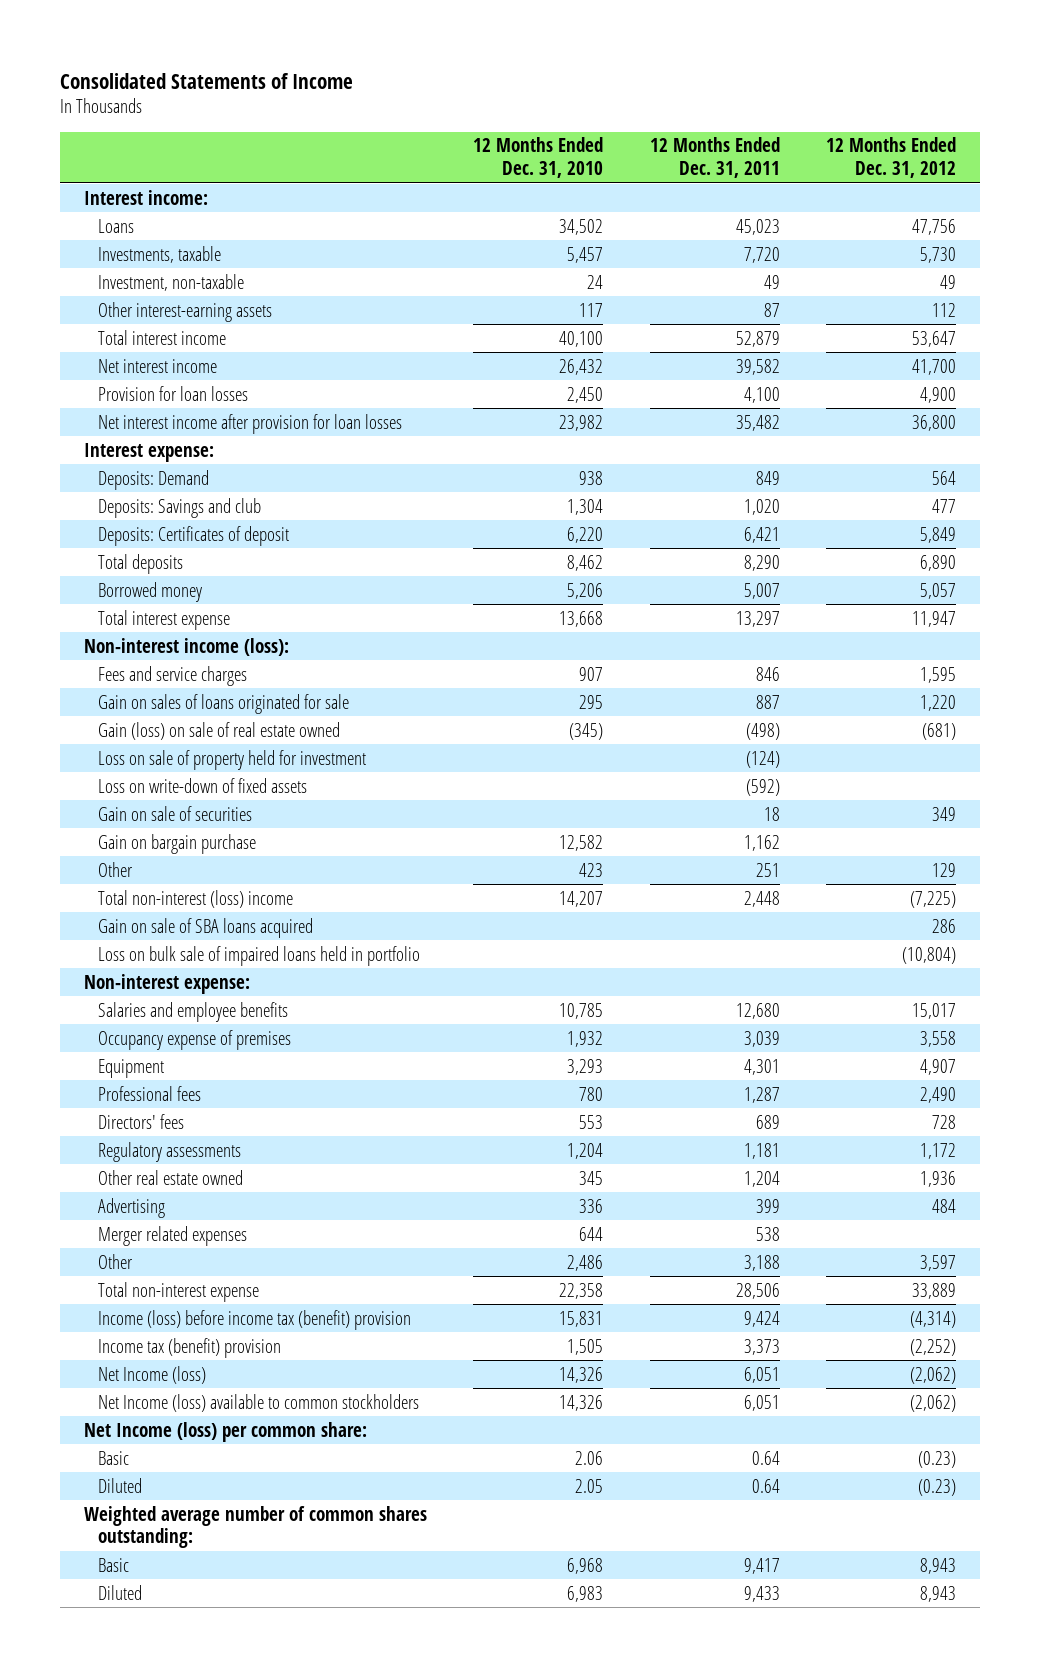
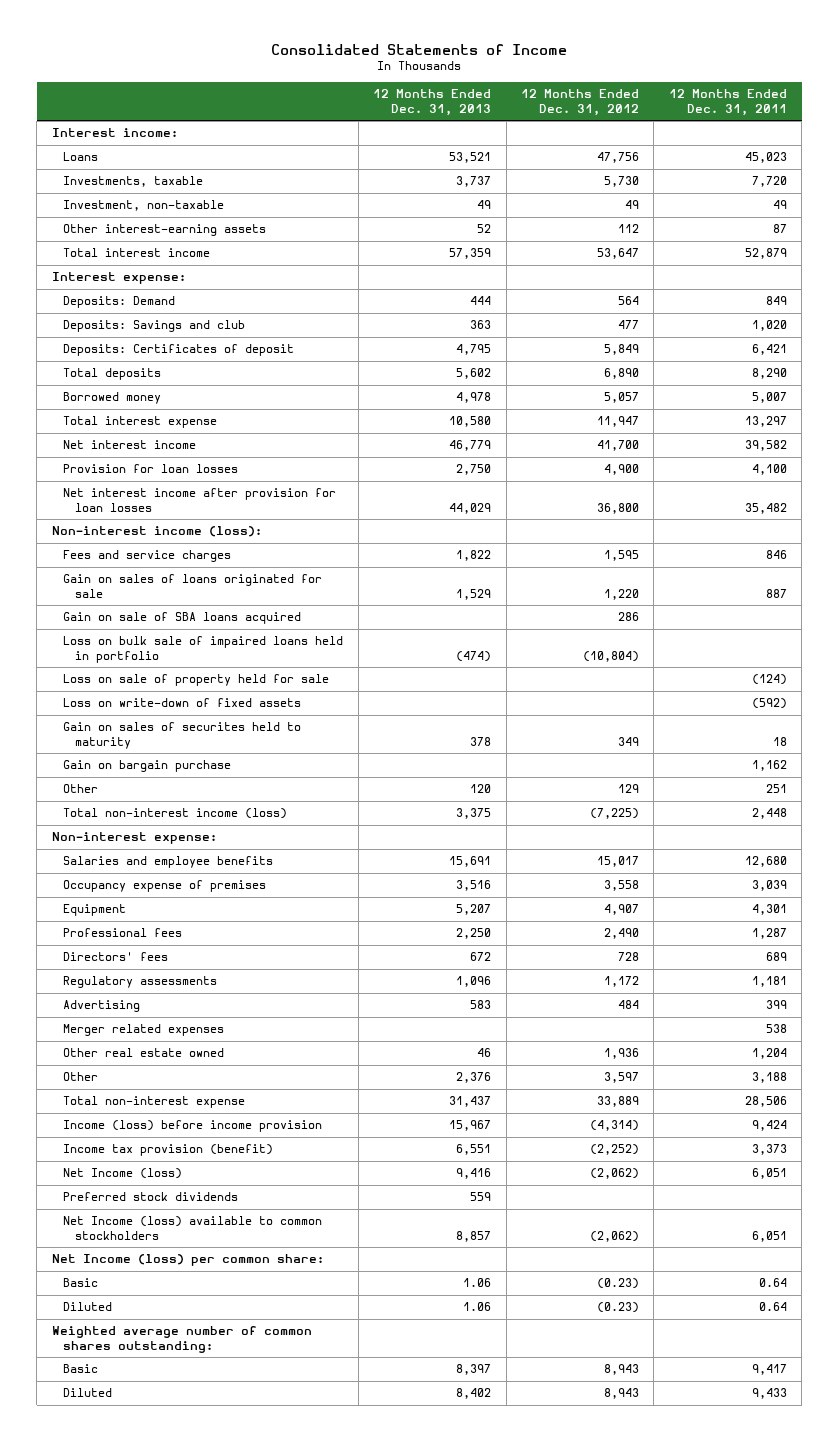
- | 12 Months Ended Dec. 31, 2010 | 12 Months Ended Dec. 31, 2011 | 12 Months Ended Dec. 31, 2012
+ | 12 Months Ended Dec. 31, 2013 | 12 Months Ended Dec. 31, 2012 | 12 Months Ended Dec. 31, 2011
moved down: Net interest income | 46,779 | 41,700 | 39,582
moved down: Provision for loan losses | 2,750 | 4,900 | 4,100
moved down: Net interest income after provision for loan losses | 44,029 | 36,800 | 35,482
- Gain (loss) on sale of real estate owned | (345) | (498) | (681)
- Loss on sale of property held for investment | | (124) |
moved up: Gain on sale of SBA loans acquired | | 286 |
moved up: Loss on bulk sale of impaired loans held in portfolio | (474) | (10,804) |
+ Loss on sale of property held for sale | | | (124)
- Gain on sale of securities | | 18 | 349
+ Gain on sales of securites held to maturity | 378 | 349 | 18
- Total non-interest (loss) income | 14,207 | 2,448 | (7,225)
+ Total non-interest income (loss) | 3,375 | (7,225) | 2,448
moved down: Other real estate owned | 46 | 1,936 | 1,204
- Income (loss) before income tax (benefit) provision | 15,831 | 9,424 | (4,314)
- Income tax (benefit) provision | 1,505 | 3,373 | (2,252)
+ Income (loss) before income provision | 15,967 | (4,314) | 9,424
+ Income tax provision (benefit) | 6,551 | (2,252) | 3,373
+ Preferred stock dividends | 559 | |

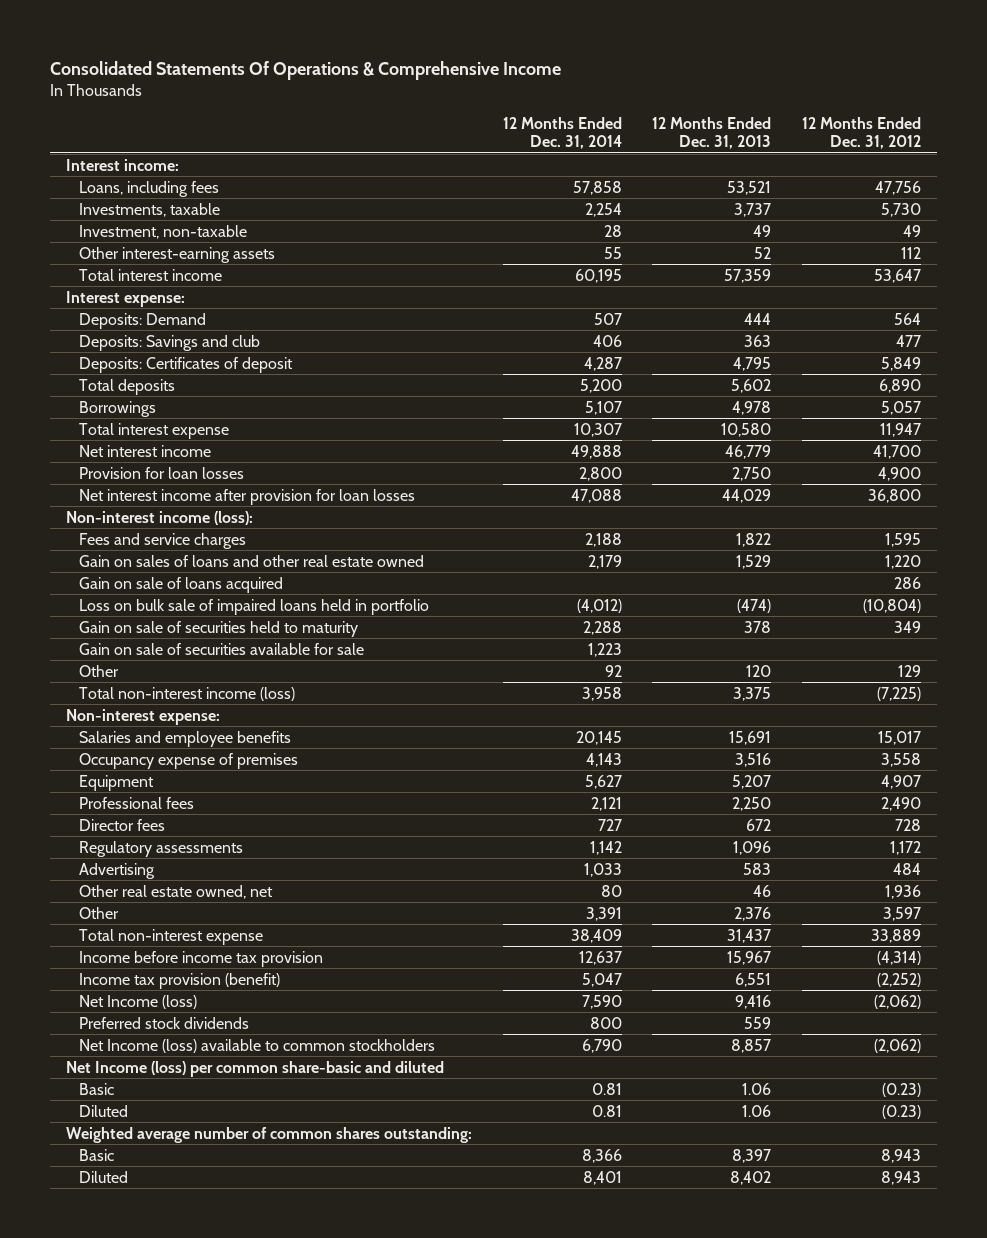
- Consolidated Statements of Income
+ Consolidated Statements Of Operations & Comprehensive Income
- | 12 Months Ended Dec. 31, 2013 | 12 Months Ended Dec. 31, 2012 | 12 Months Ended Dec. 31, 2011
+ | 12 Months Ended Dec. 31, 2014 | 12 Months Ended Dec. 31, 2013 | 12 Months Ended Dec. 31, 2012
- Loans | 53,521 | 47,756 | 45,023
+ Loans, including fees | 57,858 | 53,521 | 47,756
- Borrowed money | 4,978 | 5,057 | 5,007
+ Borrowings | 5,107 | 4,978 | 5,057
- Gain on sales of loans originated for sale | 1,529 | 1,220 | 887
- Gain on sale of SBA loans acquired | | 286 |
+ Gain on sales of loans and other real estate owned | 2,179 | 1,529 | 1,220
+ Gain on sale of loans acquired | | | 286
- Loss on sale of property held for sale | | | (124)
- Loss on write-down of fixed assets | | | (592)
- Gain on sales of securites held to maturity | 378 | 349 | 18
- Gain on bargain purchase | | | 1,162
+ Gain on sale of securities held to maturity | 2,288 | 378 | 349
+ Gain on sale of securities available for sale | 1,223 | |
- Directors' fees | 672 | 728 | 689
+ Director fees | 727 | 672 | 728
- Merger related expenses | | | 538
- Other real estate owned | 46 | 1,936 | 1,204
+ Other real estate owned, net | 80 | 46 | 1,936
- Income (loss) before income provision | 15,967 | (4,314) | 9,424
+ Income before income tax provision | 12,637 | 15,967 | (4,314)
- Net Income (loss) per common share:
+ Net Income (loss) per common share-basic and diluted

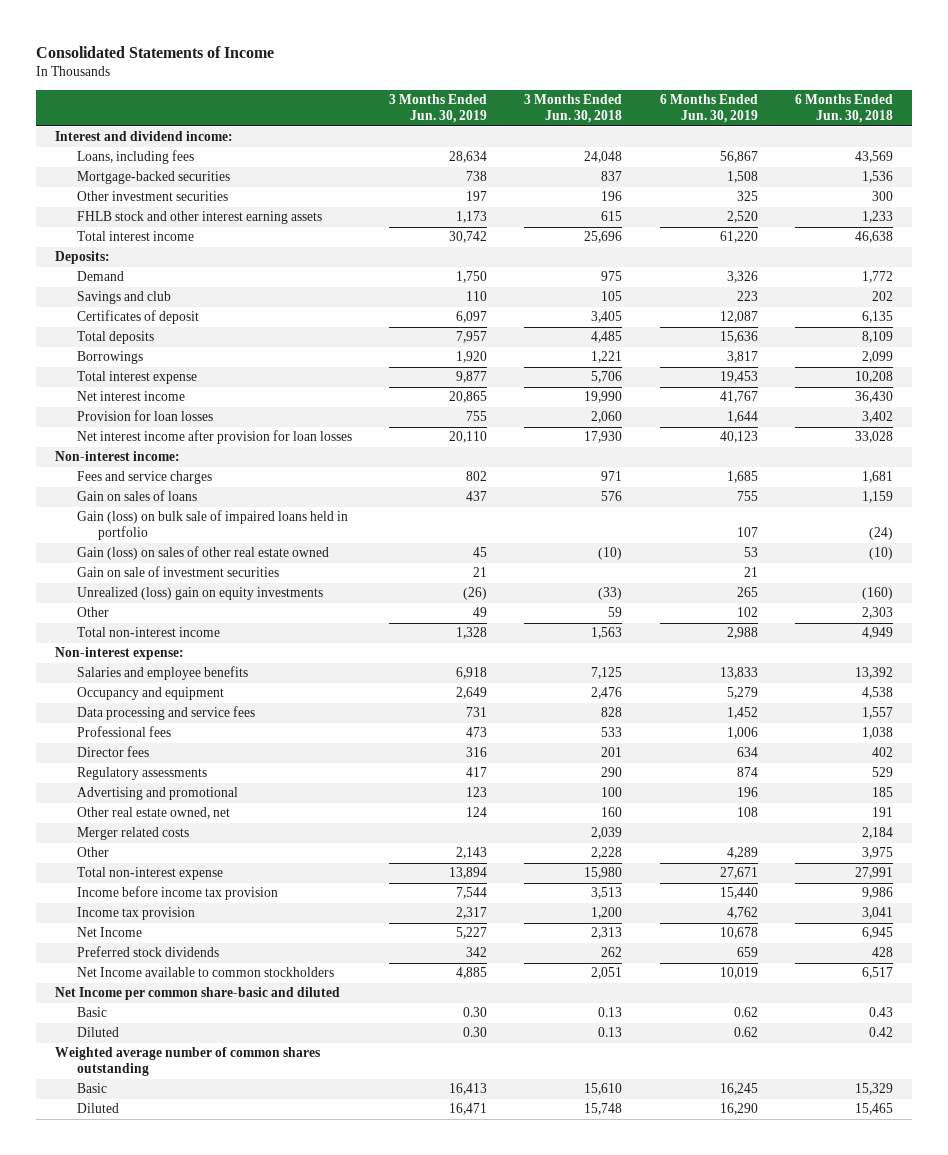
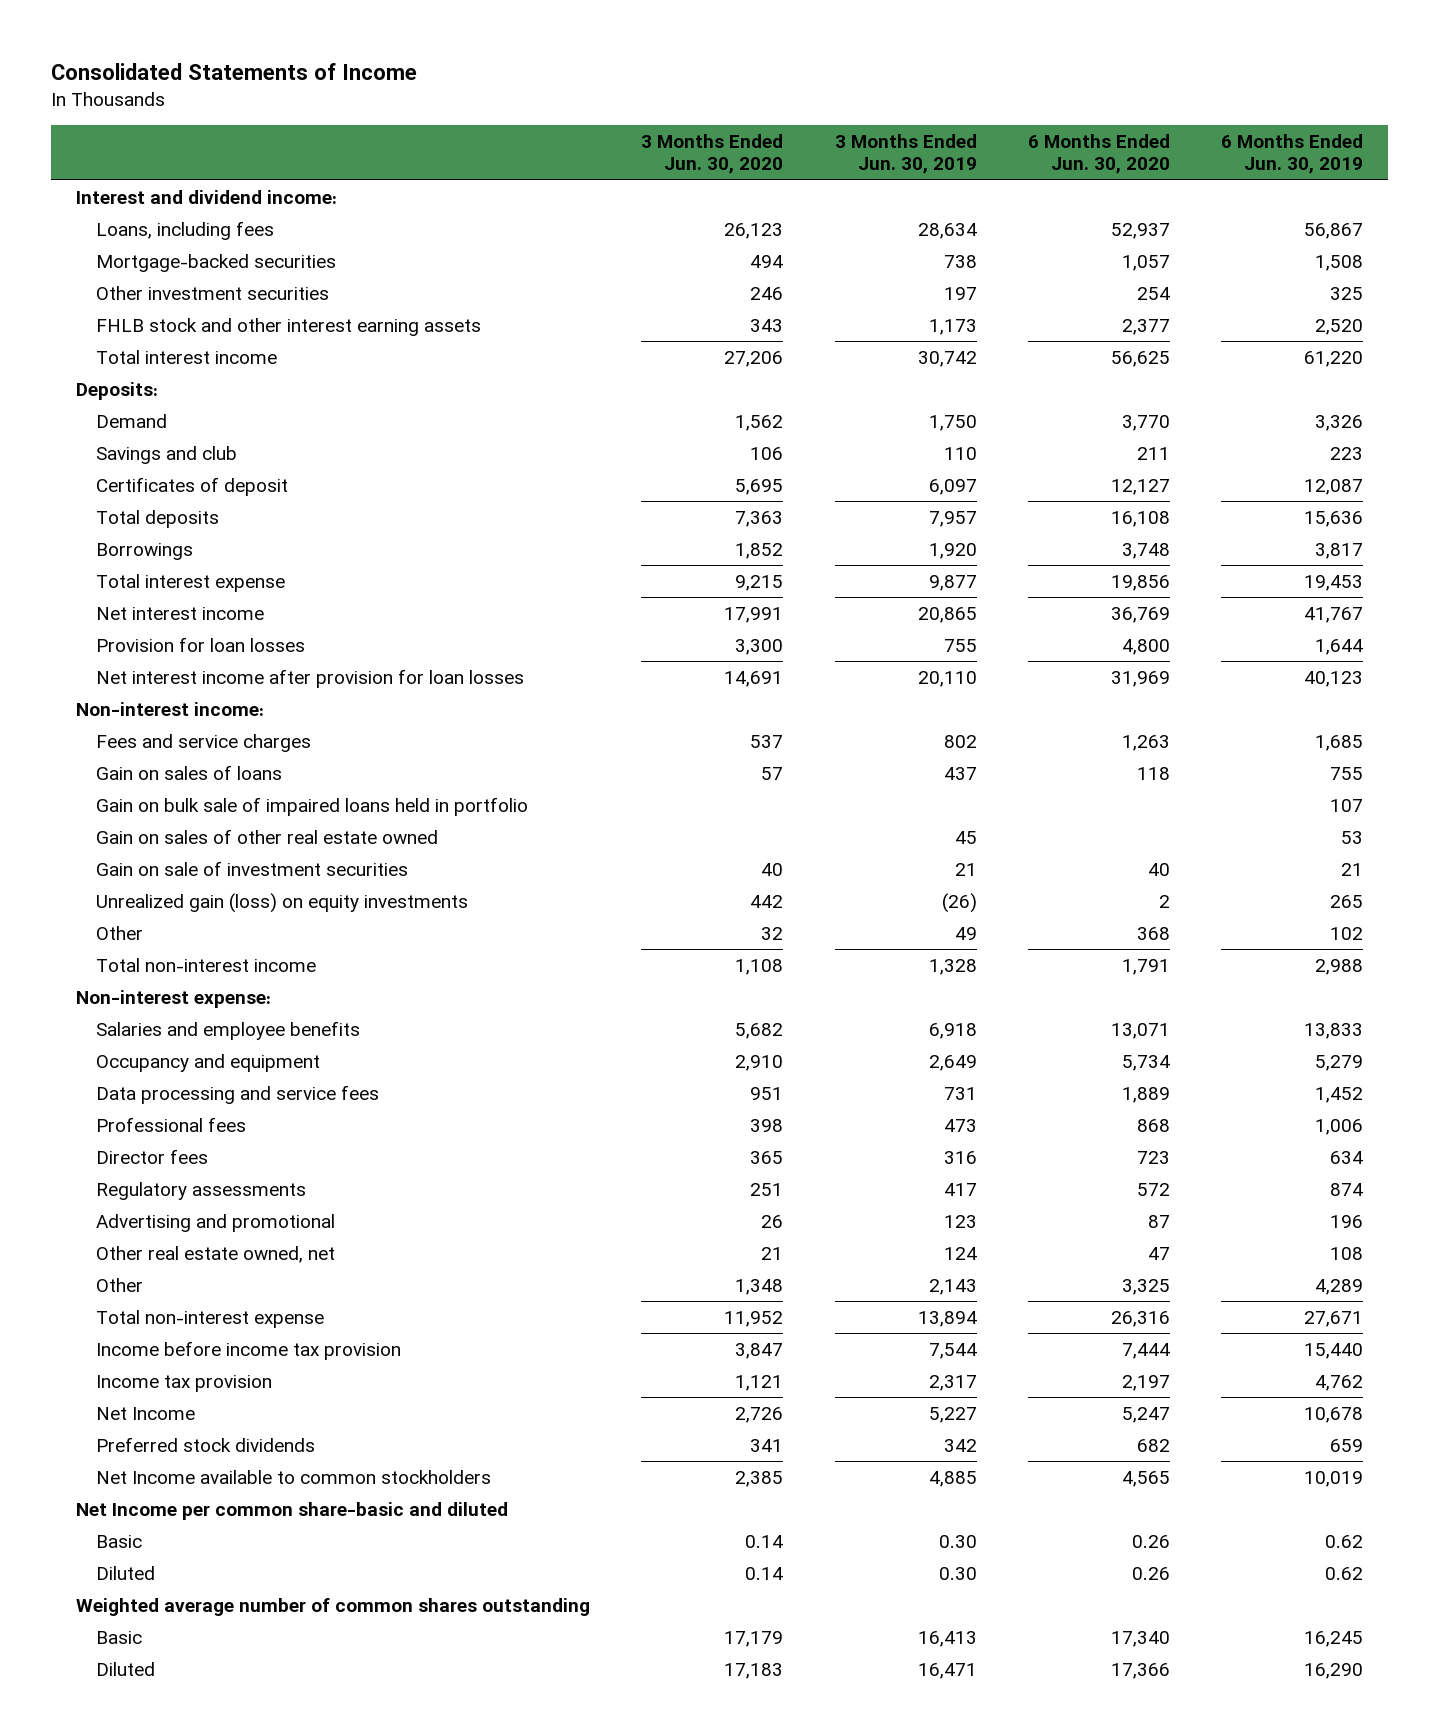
- | 3 Months Ended Jun. 30, 2019 | 3 Months Ended Jun. 30, 2018 | 6 Months Ended Jun. 30, 2019 | 6 Months Ended Jun. 30, 2018
+ | 3 Months Ended Jun. 30, 2020 | 3 Months Ended Jun. 30, 2019 | 6 Months Ended Jun. 30, 2020 | 6 Months Ended Jun. 30, 2019
- Gain (loss) on bulk sale of impaired loans held in portfolio | | | 107 | (24)
- Gain (loss) on sales of other real estate owned | 45 | (10) | 53 | (10)
+ Gain on bulk sale of impaired loans held in portfolio | | | | 107
+ Gain on sales of other real estate owned | | 45 | | 53
- Unrealized (loss) gain on equity investments | (26) | (33) | 265 | (160)
+ Unrealized gain (loss) on equity investments | 442 | (26) | 2 | 265
- Merger related costs | | 2,039 | | 2,184

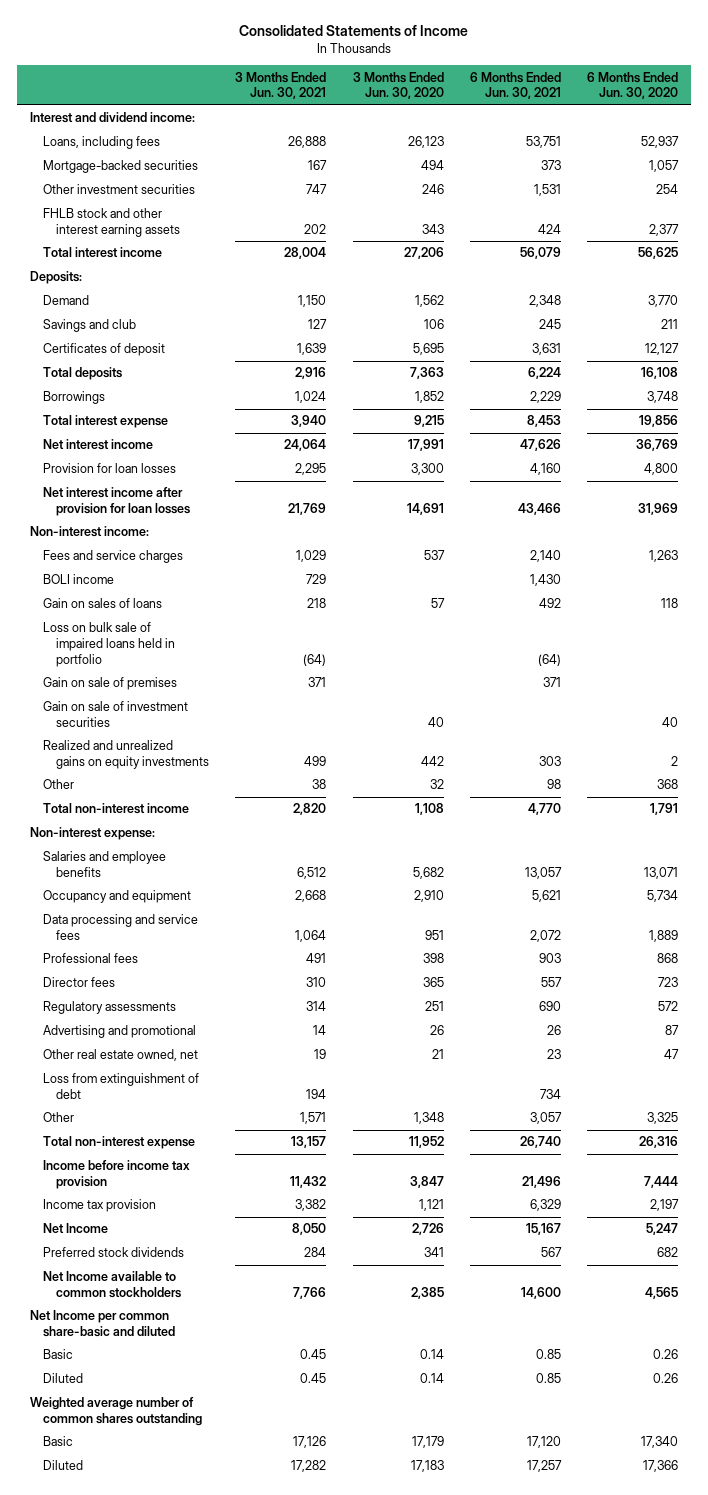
- | 3 Months Ended Jun. 30, 2020 | 3 Months Ended Jun. 30, 2019 | 6 Months Ended Jun. 30, 2020 | 6 Months Ended Jun. 30, 2019
+ | 3 Months Ended Jun. 30, 2021 | 3 Months Ended Jun. 30, 2020 | 6 Months Ended Jun. 30, 2021 | 6 Months Ended Jun. 30, 2020
+ BOLI income | 729 | | 1,430 |
- Gain on bulk sale of impaired loans held in portfolio | | | | 107
- Gain on sales of other real estate owned | | 45 | | 53
+ Loss on bulk sale of impaired loans held in portfolio | (64) | | (64) |
+ Gain on sale of premises | 371 | | 371 |
- Unrealized gain (loss) on equity investments | 442 | (26) | 2 | 265
+ Realized and unrealized gains on equity investments | 499 | 442 | 303 | 2
+ Loss from extinguishment of debt | 194 | | 734 |

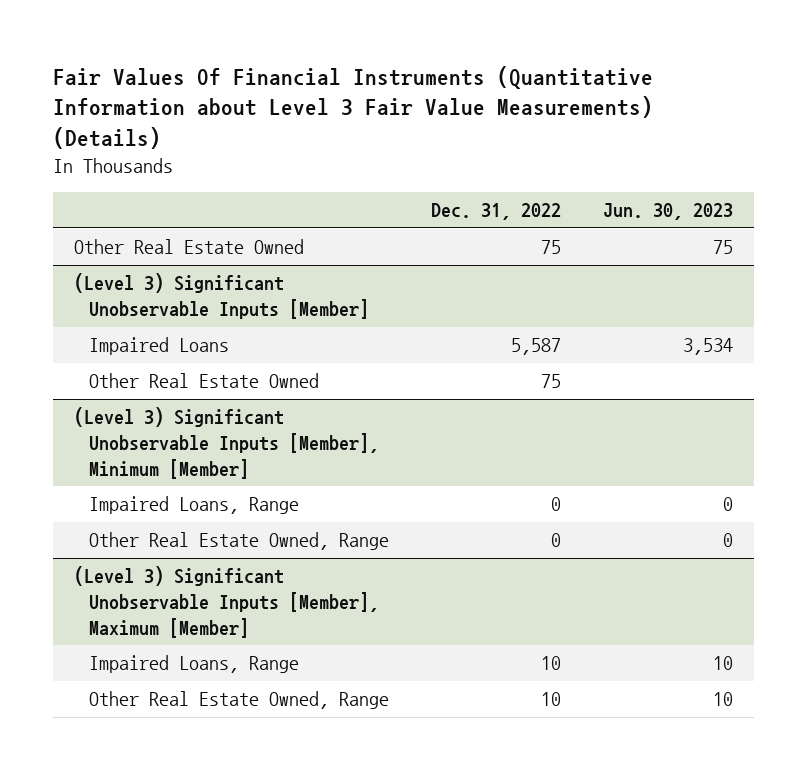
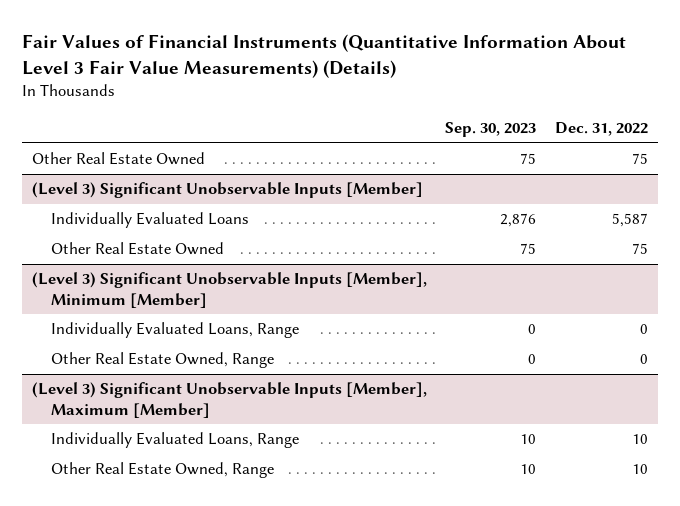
- Fair Values Of Financial Instruments (Quantitative Information about Level 3 Fair Value Measurements) (Details)
+ Fair Values of Financial Instruments (Quantitative Information About Level 3 Fair Value Measurements) (Details)
- | Dec. 31, 2022 | Jun. 30, 2023
+ | Sep. 30, 2023 | Dec. 31, 2022
@ (Level 3) Significant Unobservable Inputs [Member]
- Impaired Loans | 5,587 | 3,534
+ Individually Evaluated Loans | 2,876 | 5,587
@ (Level 3) Significant Unobservable Inputs [Member], Minimum [Member]
- Impaired Loans, Range | 0 | 0
+ Individually Evaluated Loans, Range | 0 | 0
@ (Level 3) Significant Unobservable Inputs [Member], Maximum [Member]
- Impaired Loans, Range | 10 | 10
+ Individually Evaluated Loans, Range | 10 | 10

